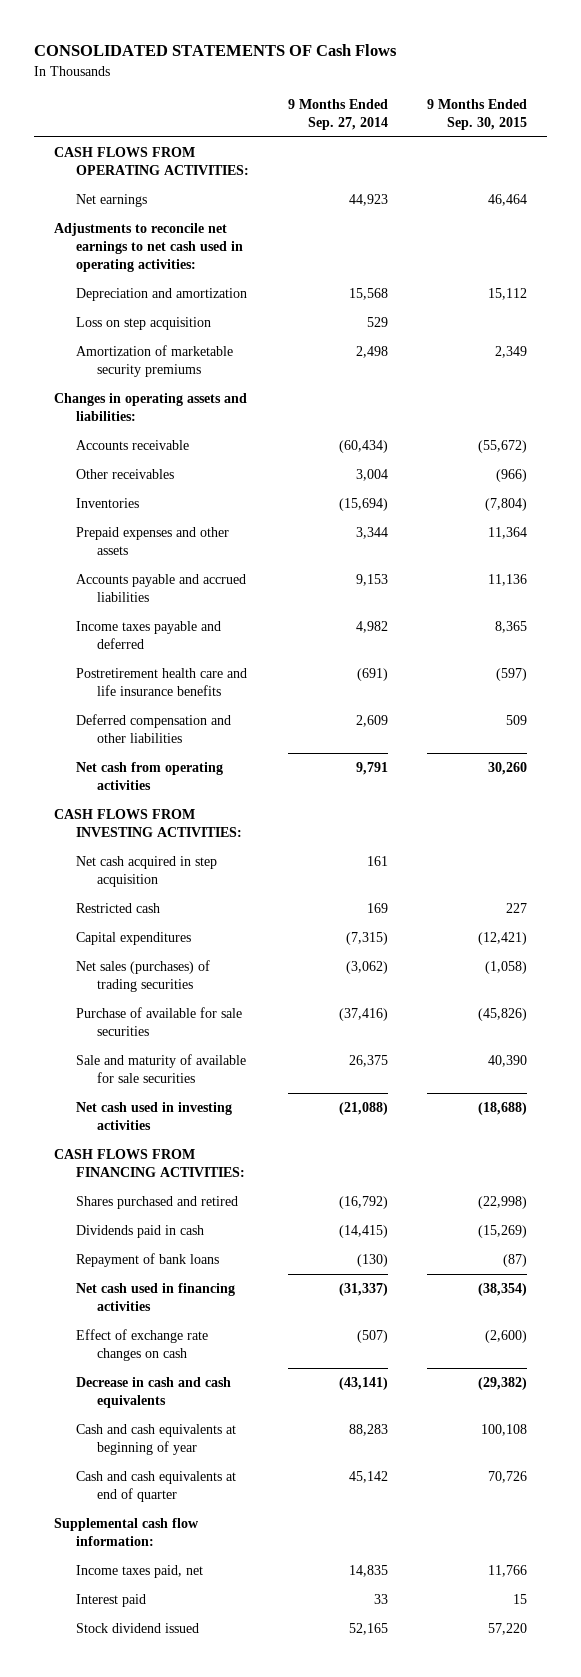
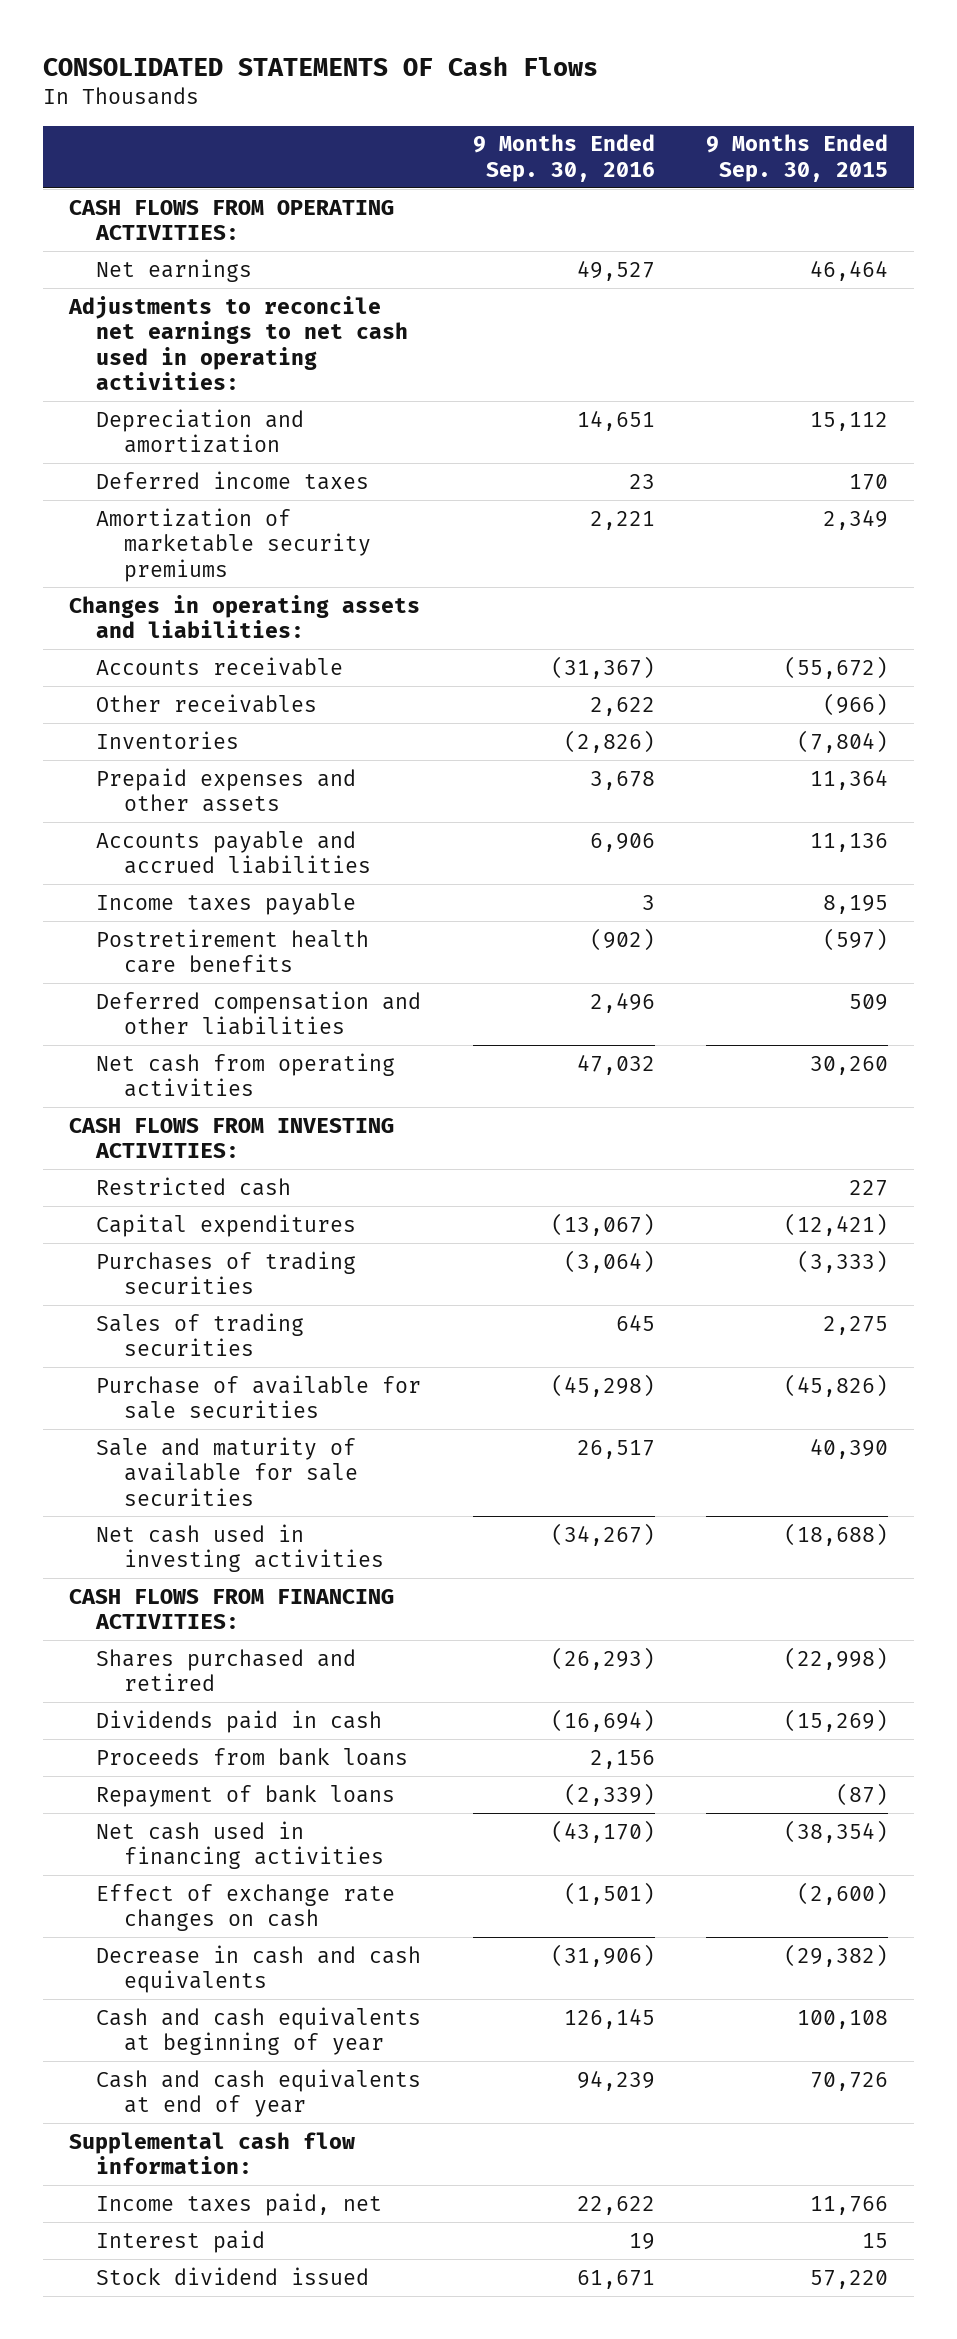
- | 9 Months Ended Sep. 27, 2014 | 9 Months Ended Sep. 30, 2015
+ | 9 Months Ended Sep. 30, 2016 | 9 Months Ended Sep. 30, 2015
- Loss on step acquisition | 529 |
+ Deferred income taxes | 23 | 170
- Income taxes payable and deferred | 4,982 | 8,365
- Postretirement health care and life insurance benefits | (691) | (597)
+ Income taxes payable | 3 | 8,195
+ Postretirement health care benefits | (902) | (597)
- Net cash acquired in step acquisition | 161 |
- Net sales (purchases) of trading securities | (3,062) | (1,058)
+ Purchases of trading securities | (3,064) | (3,333)
+ Sales of trading securities | 645 | 2,275
+ Proceeds from bank loans | 2,156 |
- Cash and cash equivalents at end of quarter | 45,142 | 70,726
+ Cash and cash equivalents at end of year | 94,239 | 70,726

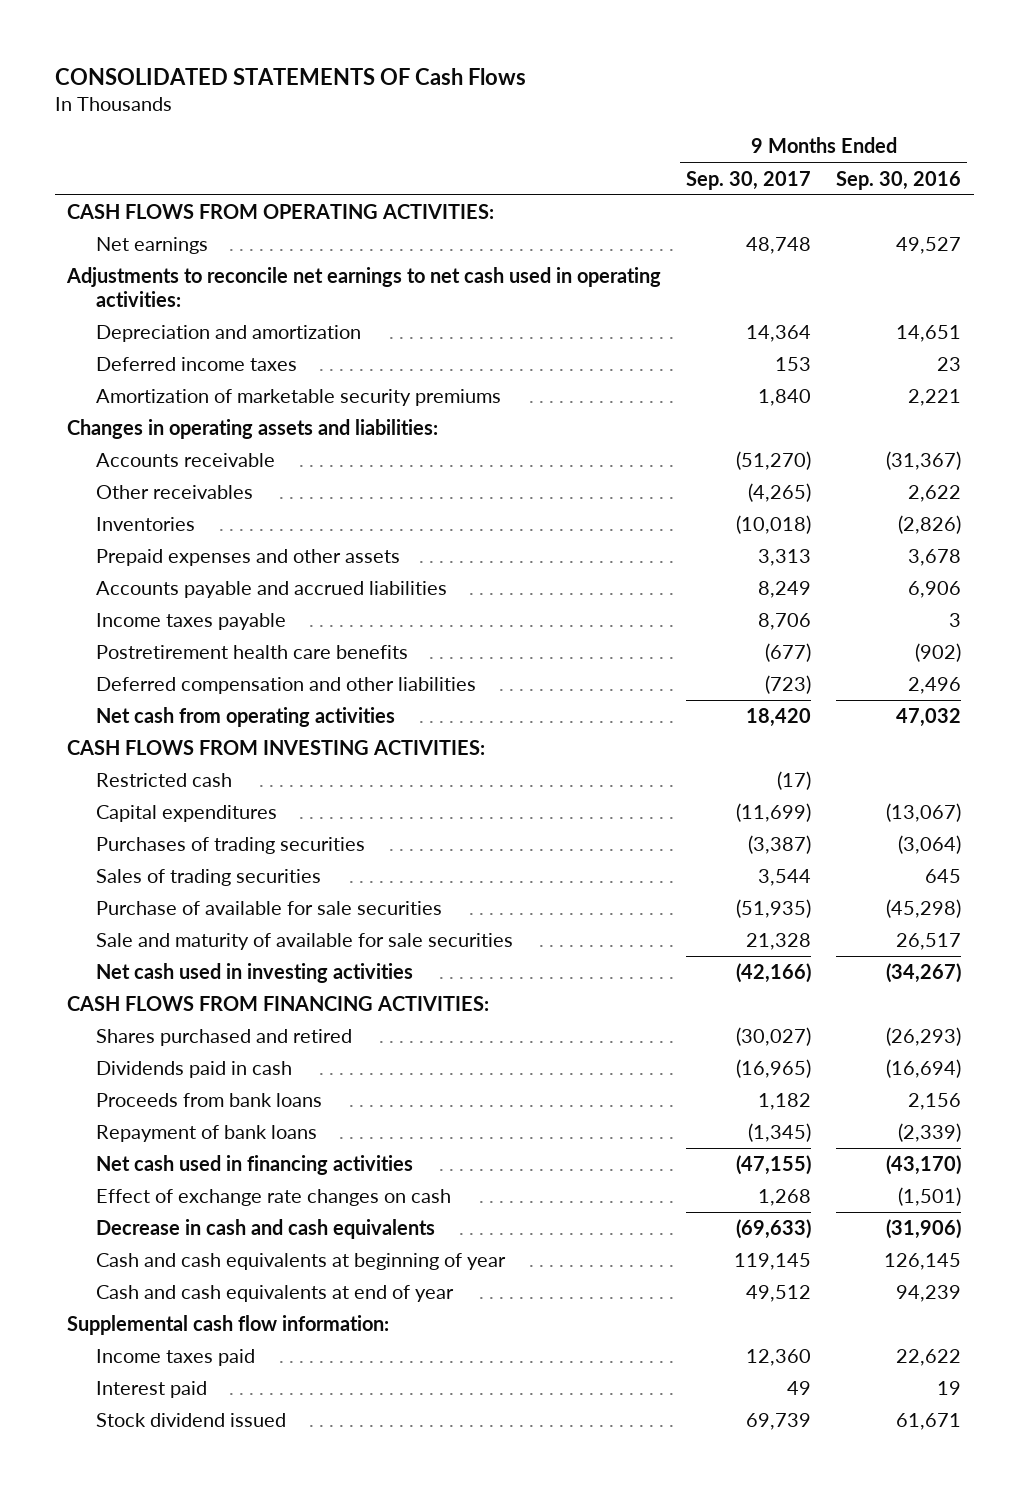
- | 9 Months Ended Sep. 30, 2016 | 9 Months Ended Sep. 30, 2015
+ | 9 Months Ended Sep. 30, 2017 | 9 Months Ended Sep. 30, 2016
- Income taxes paid, net | 22,622 | 11,766
+ Income taxes paid | 12,360 | 22,622

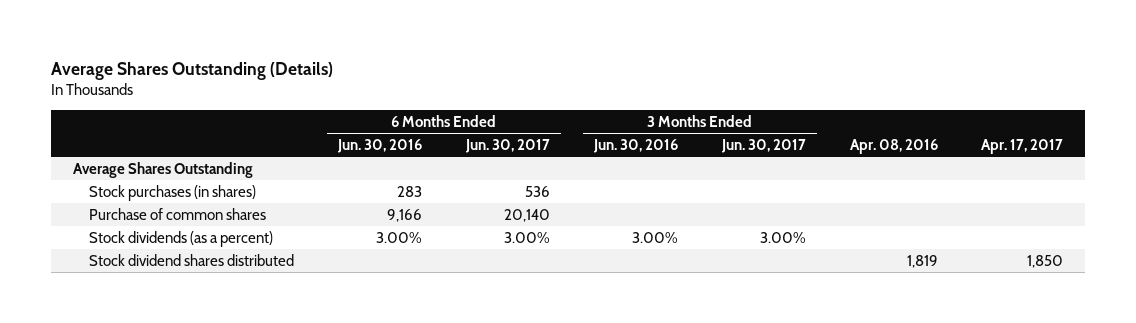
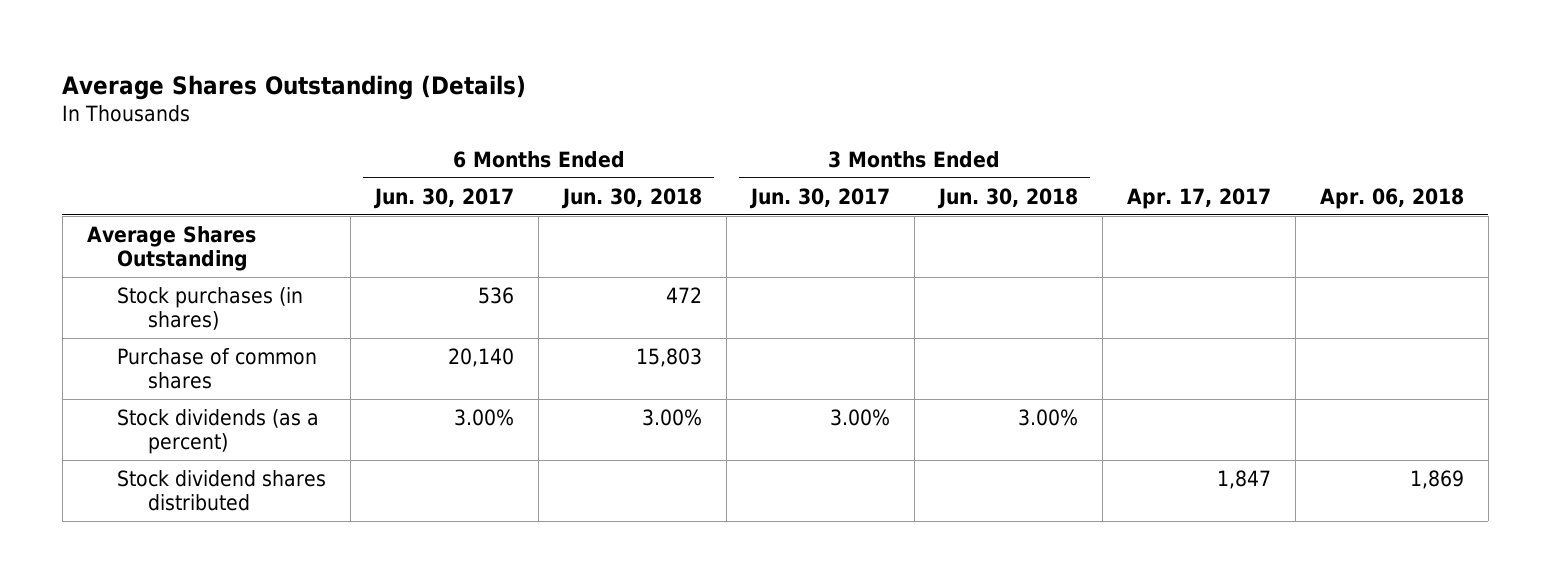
- | 6 Months Ended Jun. 30, 2016 | 6 Months Ended Jun. 30, 2017 | 3 Months Ended Jun. 30, 2016 | 3 Months Ended Jun. 30, 2017 | Apr. 08, 2016 | Apr. 17, 2017
+ | 6 Months Ended Jun. 30, 2017 | 6 Months Ended Jun. 30, 2018 | 3 Months Ended Jun. 30, 2017 | 3 Months Ended Jun. 30, 2018 | Apr. 17, 2017 | Apr. 06, 2018
- Stock dividend shares distributed | | | | | 1,819 | 1,850
+ Stock dividend shares distributed | | | | | 1,847 | 1,869

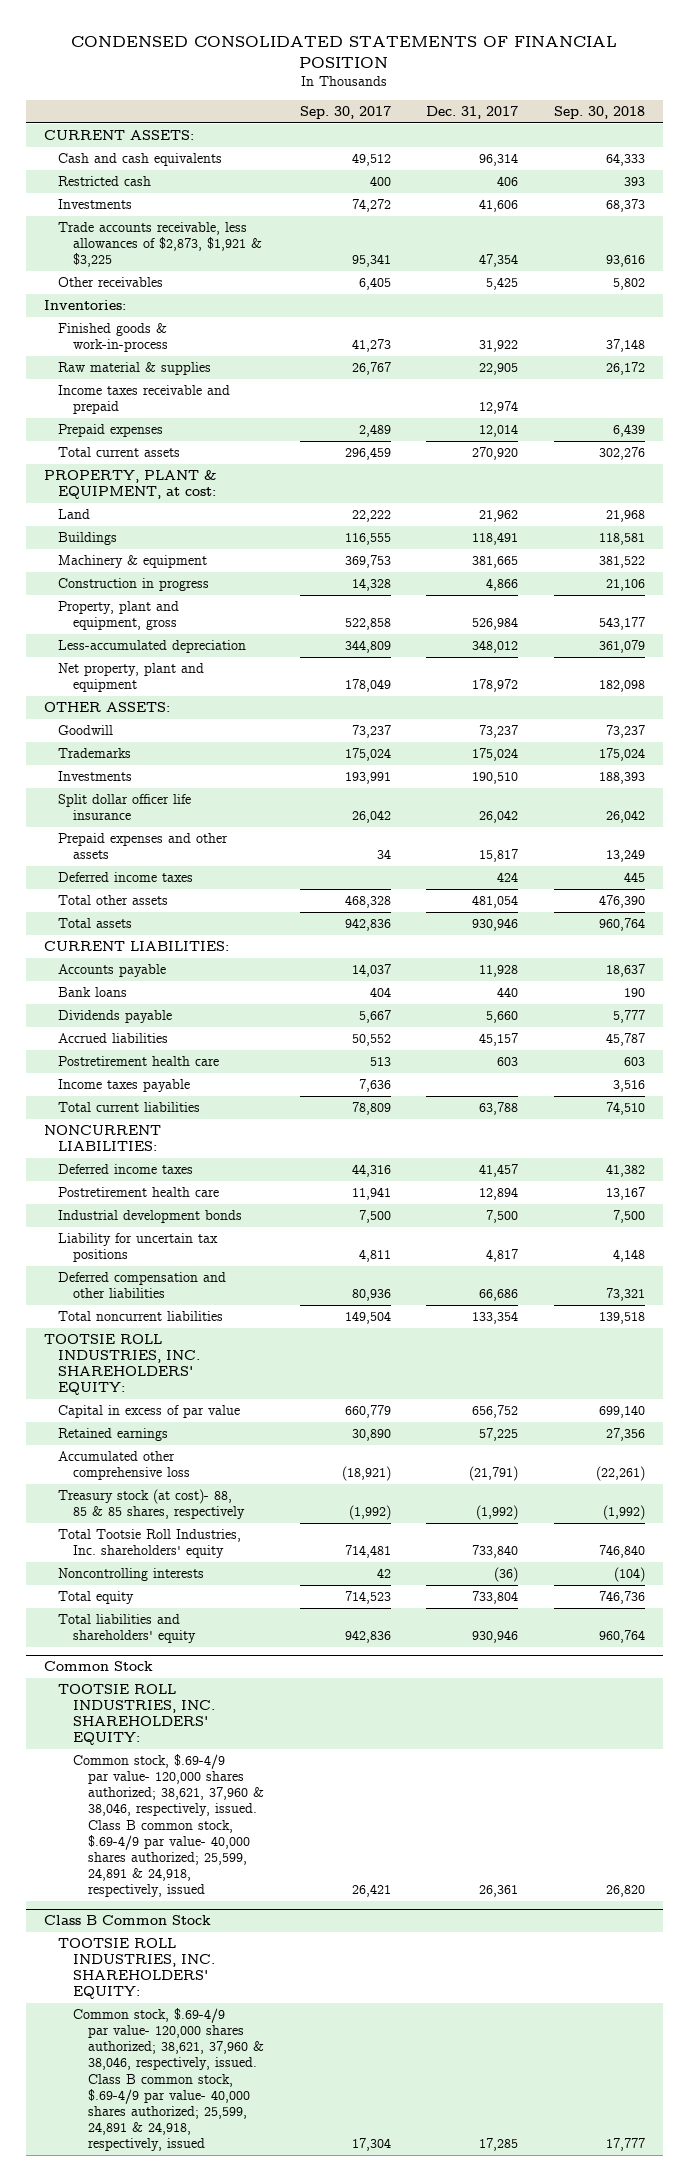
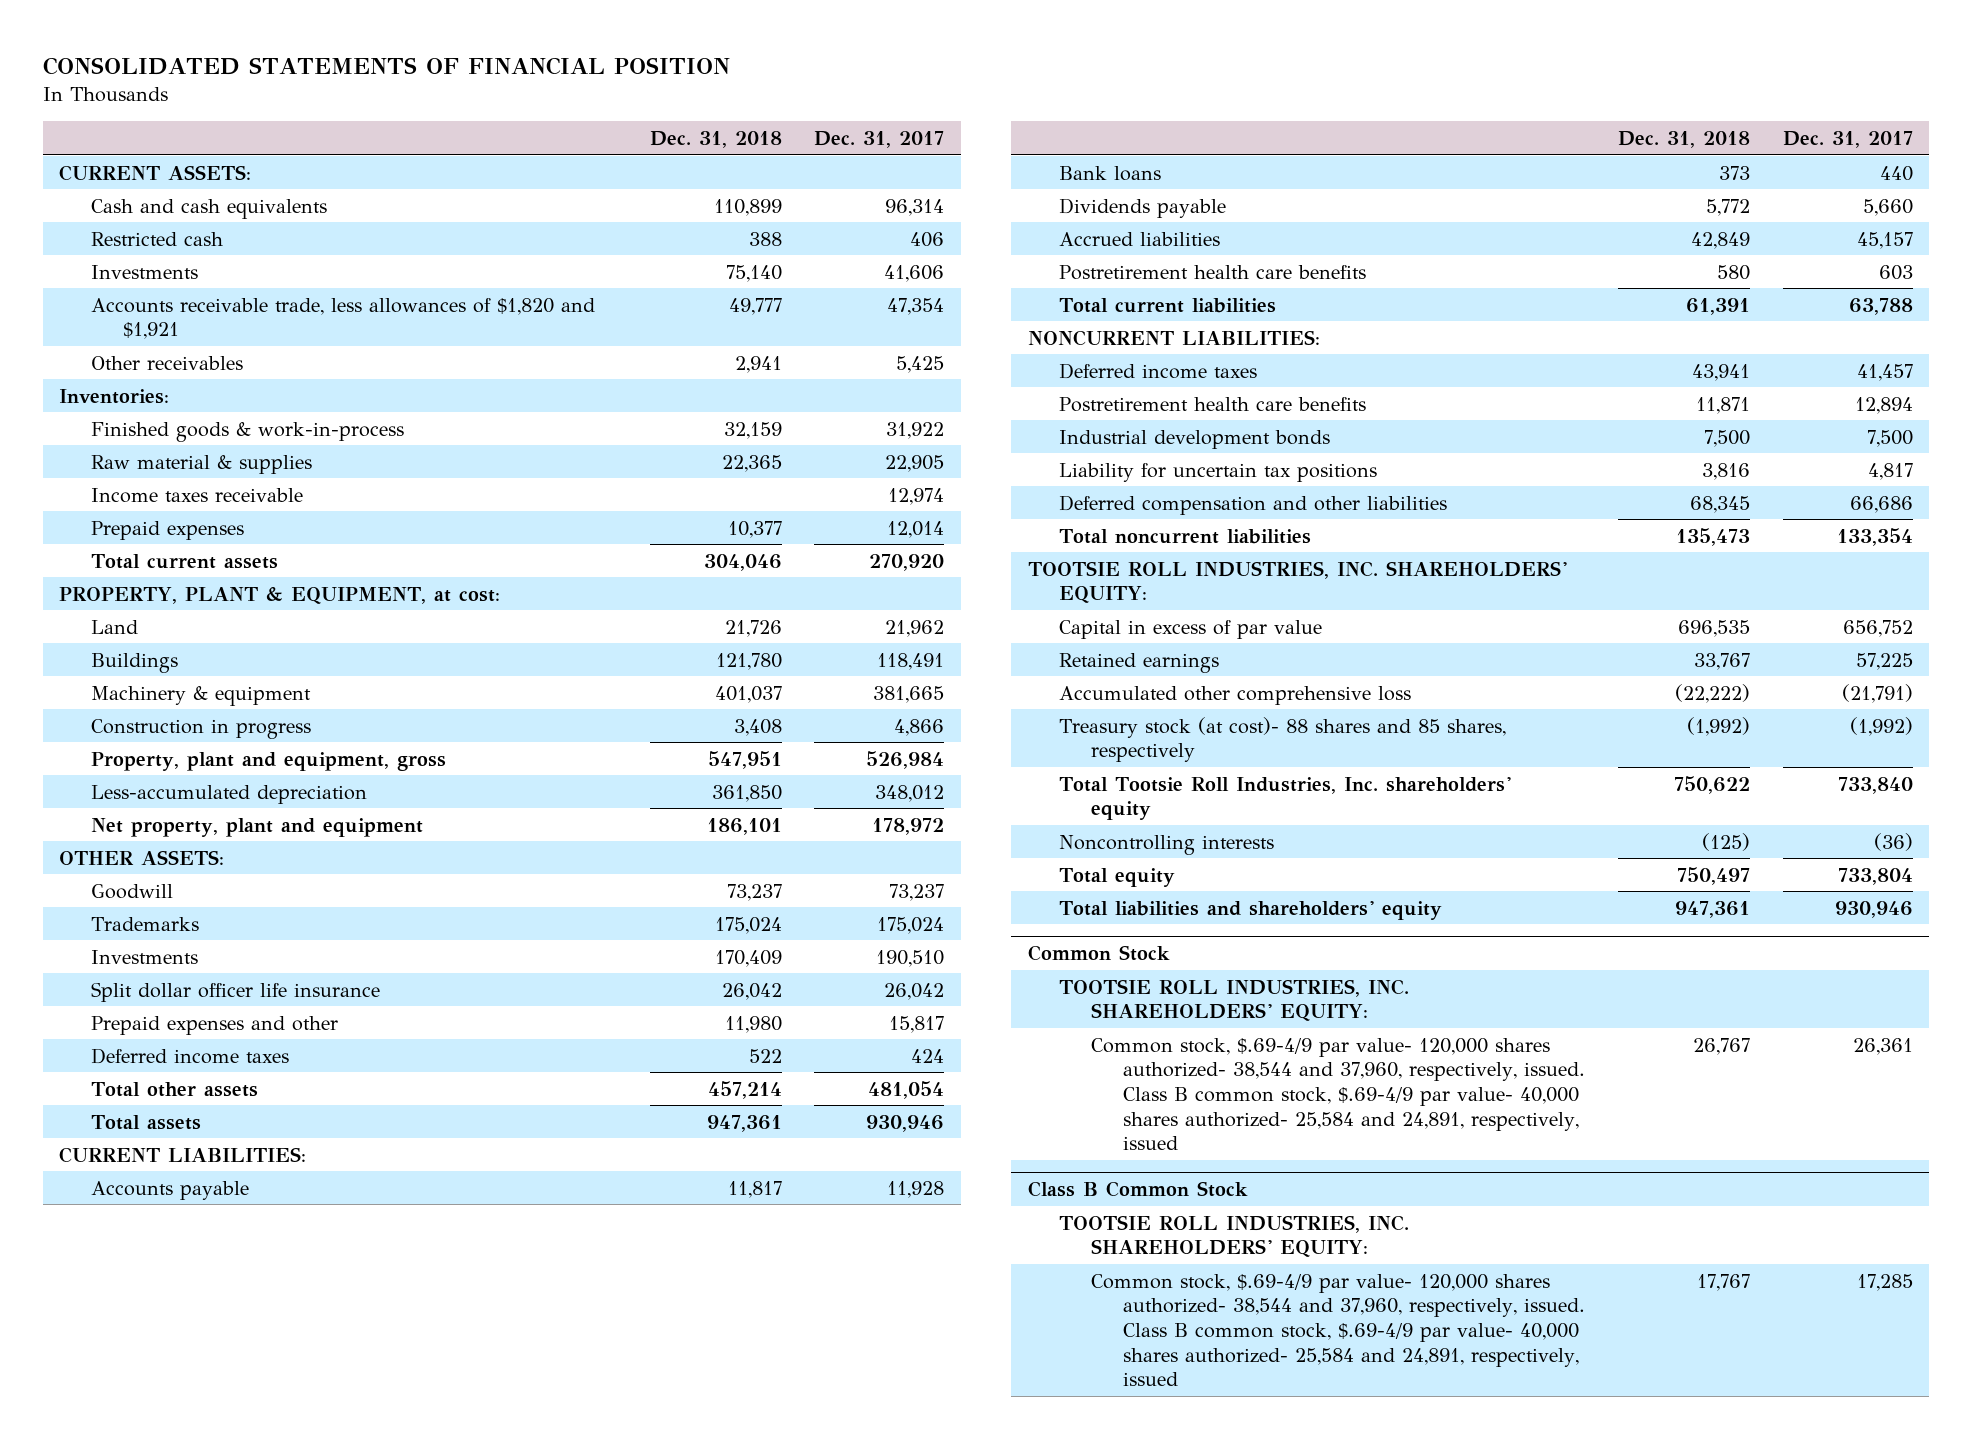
- CONDENSED CONSOLIDATED STATEMENTS OF FINANCIAL POSITION
+ CONSOLIDATED STATEMENTS OF FINANCIAL POSITION
- | Sep. 30, 2017 | Dec. 31, 2017 | Sep. 30, 2018
+ | Dec. 31, 2018 | Dec. 31, 2017
- Trade accounts receivable, less allowances of $2,873, $1,921 & $3,225 | 95,341 | 47,354 | 93,616
+ Accounts receivable trade, less allowances of $1,820 and $1,921 | 49,777 | 47,354
- Income taxes receivable and prepaid | | 12,974 |
+ Income taxes receivable | | 12,974
- Prepaid expenses and other assets | 34 | 15,817 | 13,249
+ Prepaid expenses and other | 11,980 | 15,817
- Postretirement health care | 513 | 603 | 603
- Income taxes payable | 7,636 | | 3,516
+ Postretirement health care benefits | 580 | 603
- Postretirement health care | 11,941 | 12,894 | 13,167
+ Postretirement health care benefits | 11,871 | 12,894
- Treasury stock (at cost)- 88, 85 & 85 shares, respectively | (1,992) | (1,992) | (1,992)
+ Treasury stock (at cost)- 88 shares and 85 shares, respectively | (1,992) | (1,992)
@ Common Stock
- Common stock, $.69-4/9 par value- 120,000 shares authorized; 38,621, 37,960 & 38,046, respectively, issued. Class B common stock, $.69-4/9 par value- 40,000 shares authorized; 25,599, 24,891 & 24,918, respectively, issued | 26,421 | 26,361 | 26,820
+ Common stock, $.69-4/9 par value- 120,000 shares authorized- 38,544 and 37,960, respectively, issued. Class B common stock, $.69-4/9 par value- 40,000 shares authorized- 25,584 and 24,891, respectively, issued | 26,767 | 26,361
@ Class B Common Stock
- Common stock, $.69-4/9 par value- 120,000 shares authorized; 38,621, 37,960 & 38,046, respectively, issued. Class B common stock, $.69-4/9 par value- 40,000 shares authorized; 25,599, 24,891 & 24,918, respectively, issued | 17,304 | 17,285 | 17,777
+ Common stock, $.69-4/9 par value- 120,000 shares authorized- 38,544 and 37,960, respectively, issued. Class B common stock, $.69-4/9 par value- 40,000 shares authorized- 25,584 and 24,891, respectively, issued | 17,767 | 17,285

